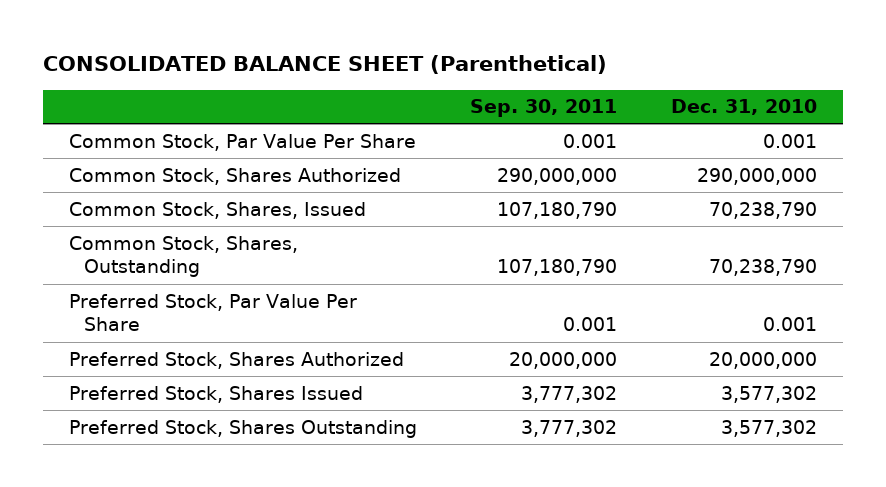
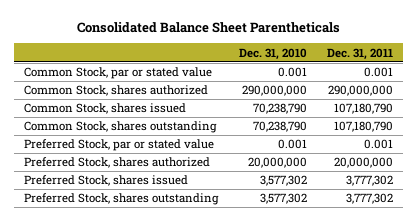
- CONSOLIDATED BALANCE SHEET (Parenthetical)
+ Consolidated Balance Sheet Parentheticals
- | Sep. 30, 2011 | Dec. 31, 2010
+ | Dec. 31, 2010 | Dec. 31, 2011
- Common Stock, Par Value Per Share | 0.001 | 0.001
- Common Stock, Shares Authorized | 290,000,000 | 290,000,000
- Common Stock, Shares, Issued | 107,180,790 | 70,238,790
- Common Stock, Shares, Outstanding | 107,180,790 | 70,238,790
- Preferred Stock, Par Value Per Share | 0.001 | 0.001
- Preferred Stock, Shares Authorized | 20,000,000 | 20,000,000
- Preferred Stock, Shares Issued | 3,777,302 | 3,577,302
- Preferred Stock, Shares Outstanding | 3,777,302 | 3,577,302
+ Common Stock, par or stated value | 0.001 | 0.001
+ Common Stock, shares authorized | 290,000,000 | 290,000,000
+ Common Stock, shares issued | 70,238,790 | 107,180,790
+ Common Stock, shares outstanding | 70,238,790 | 107,180,790
+ Preferred Stock, par or stated value | 0.001 | 0.001
+ Preferred Stock, shares authorized | 20,000,000 | 20,000,000
+ Preferred Stock, shares issued | 3,577,302 | 3,777,302
+ Preferred Stock, shares outstanding | 3,577,302 | 3,777,302

